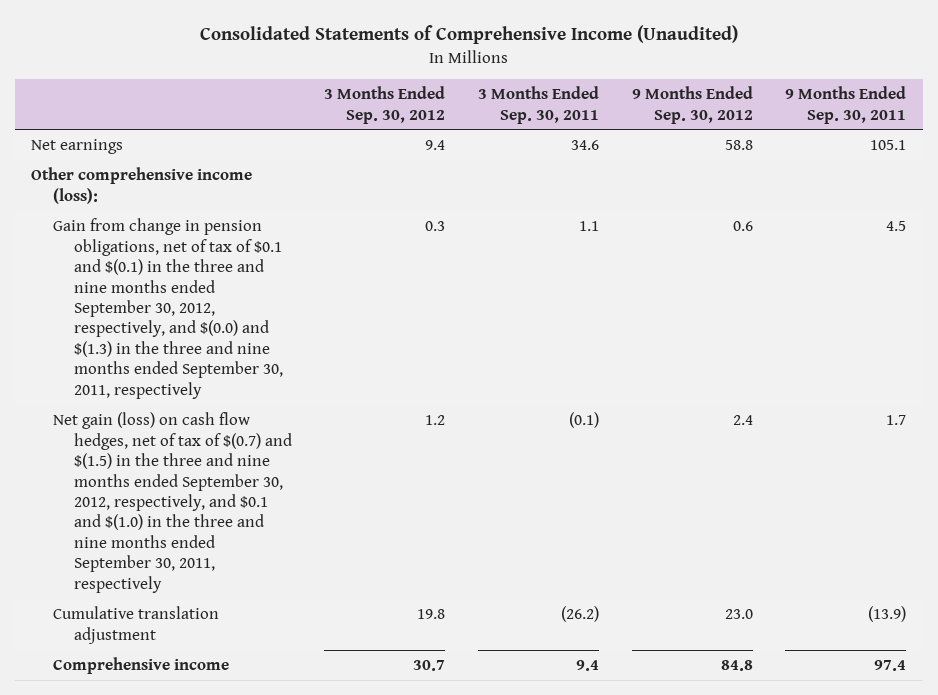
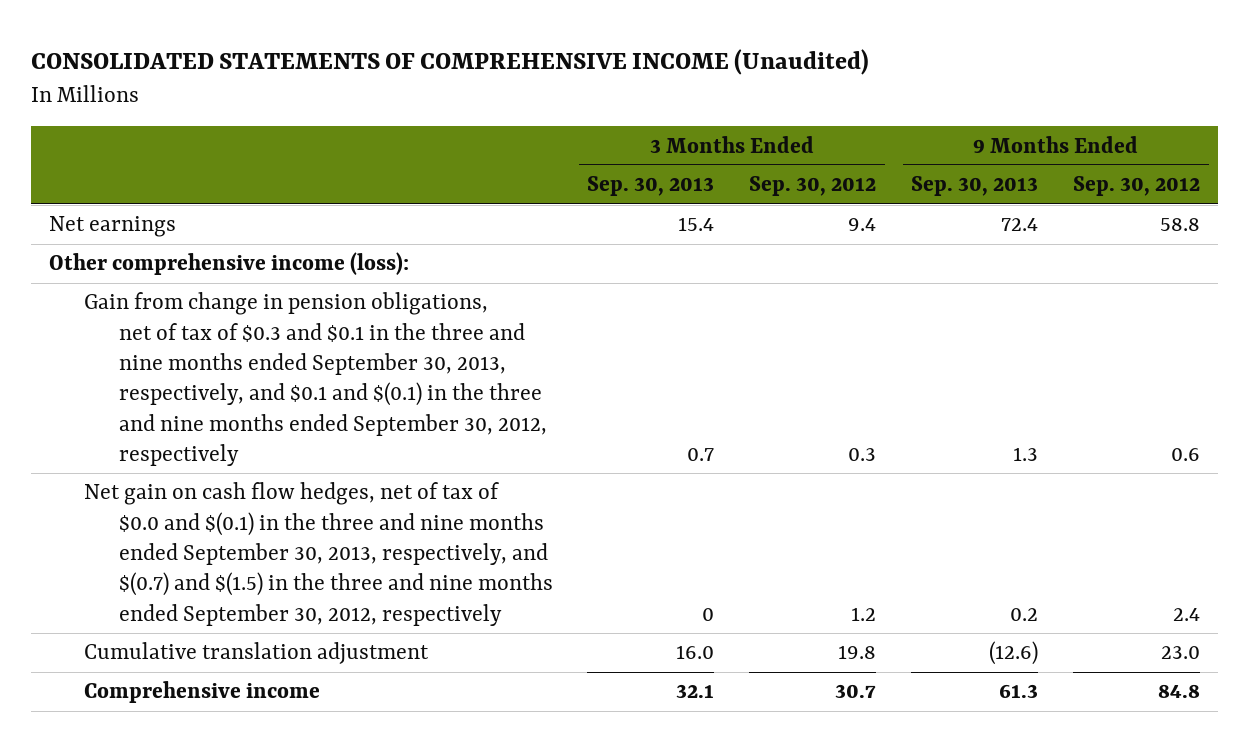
- Consolidated Statements of Comprehensive Income (Unaudited)
+ CONSOLIDATED STATEMENTS OF COMPREHENSIVE INCOME (Unaudited)
- | 3 Months Ended Sep. 30, 2012 | 3 Months Ended Sep. 30, 2011 | 9 Months Ended Sep. 30, 2012 | 9 Months Ended Sep. 30, 2011
+ | 3 Months Ended Sep. 30, 2013 | 3 Months Ended Sep. 30, 2012 | 9 Months Ended Sep. 30, 2013 | 9 Months Ended Sep. 30, 2012
- Gain from change in pension obligations, net of tax of $0.1 and $(0.1) in the three and nine months ended September 30, 2012, respectively, and $(0.0) and $(1.3) in the three and nine months ended September 30, 2011, respectively | 0.3 | 1.1 | 0.6 | 4.5
- Net gain (loss) on cash flow hedges, net of tax of $(0.7) and $(1.5) in the three and nine months ended September 30, 2012, respectively, and $0.1 and $(1.0) in the three and nine months ended September 30, 2011, respectively | 1.2 | (0.1) | 2.4 | 1.7
+ Gain from change in pension obligations, net of tax of $0.3 and $0.1 in the three and nine months ended September 30, 2013, respectively, and $0.1 and $(0.1) in the three and nine months ended September 30, 2012, respectively | 0.7 | 0.3 | 1.3 | 0.6
+ Net gain on cash flow hedges, net of tax of $0.0 and $(0.1) in the three and nine months ended September 30, 2013, respectively, and $(0.7) and $(1.5) in the three and nine months ended September 30, 2012, respectively | 0 | 1.2 | 0.2 | 2.4

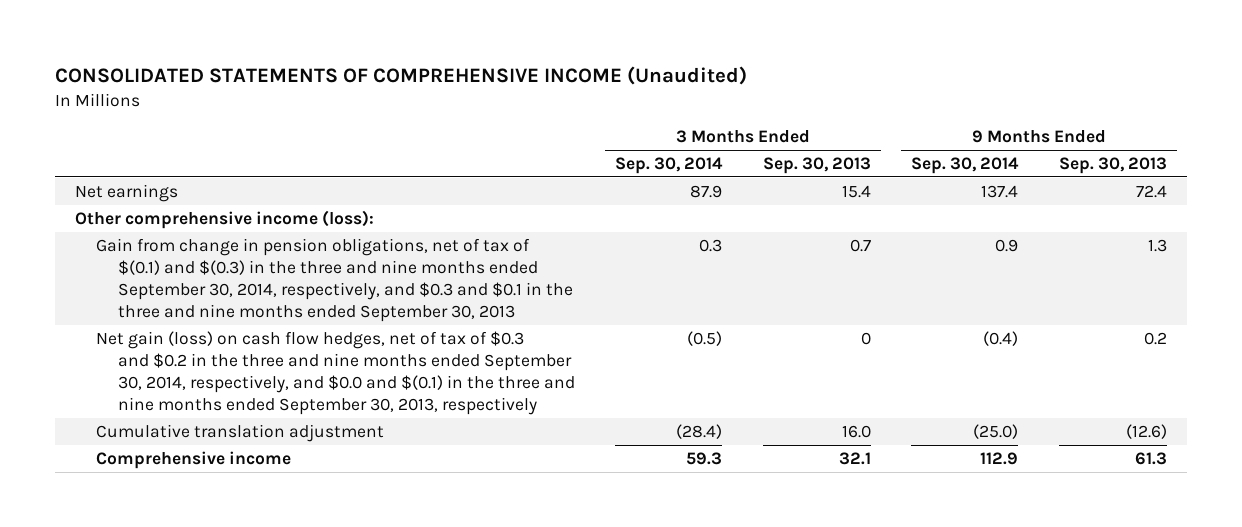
- | 3 Months Ended Sep. 30, 2013 | 3 Months Ended Sep. 30, 2012 | 9 Months Ended Sep. 30, 2013 | 9 Months Ended Sep. 30, 2012
+ | 3 Months Ended Sep. 30, 2014 | 3 Months Ended Sep. 30, 2013 | 9 Months Ended Sep. 30, 2014 | 9 Months Ended Sep. 30, 2013
- Gain from change in pension obligations, net of tax of $0.3 and $0.1 in the three and nine months ended September 30, 2013, respectively, and $0.1 and $(0.1) in the three and nine months ended September 30, 2012, respectively | 0.7 | 0.3 | 1.3 | 0.6
- Net gain on cash flow hedges, net of tax of $0.0 and $(0.1) in the three and nine months ended September 30, 2013, respectively, and $(0.7) and $(1.5) in the three and nine months ended September 30, 2012, respectively | 0 | 1.2 | 0.2 | 2.4
+ Gain from change in pension obligations, net of tax of $(0.1) and $(0.3) in the three and nine months ended September 30, 2014, respectively, and $0.3 and $0.1 in the three and nine months ended September 30, 2013 | 0.3 | 0.7 | 0.9 | 1.3
+ Net gain (loss) on cash flow hedges, net of tax of $0.3 and $0.2 in the three and nine months ended September 30, 2014, respectively, and $0.0 and $(0.1) in the three and nine months ended September 30, 2013, respectively | (0.5) | 0 | (0.4) | 0.2

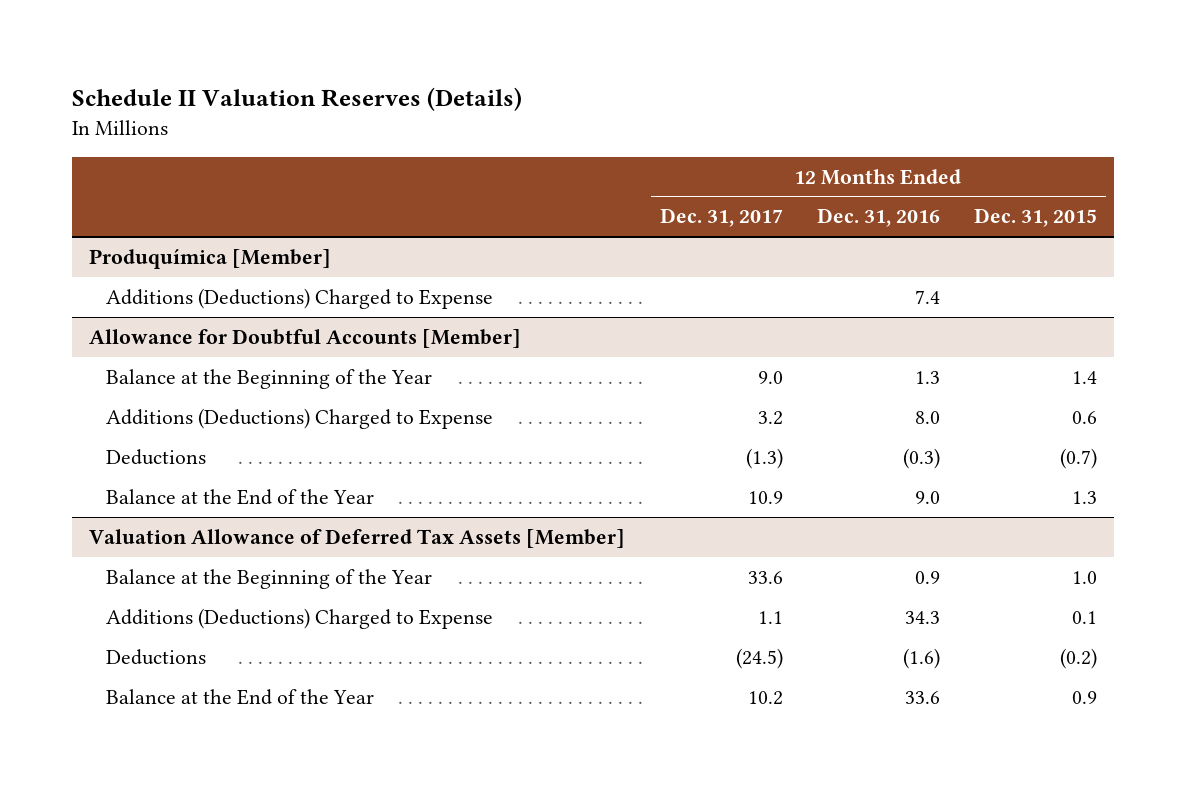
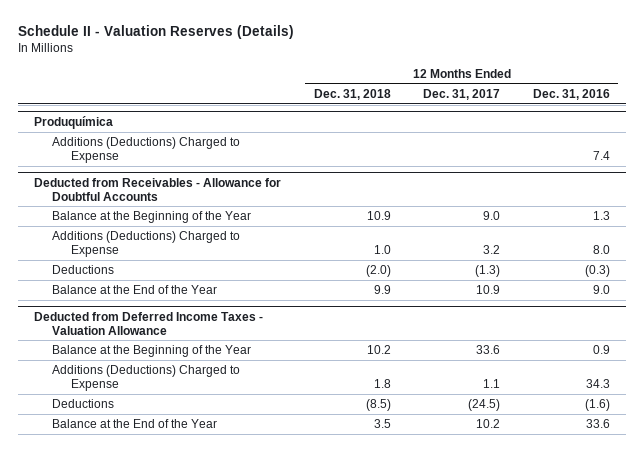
- Schedule II Valuation Reserves (Details)
+ Schedule II - Valuation Reserves (Details)
- | 12 Months Ended Dec. 31, 2017 | 12 Months Ended Dec. 31, 2016 | 12 Months Ended Dec. 31, 2015
+ | 12 Months Ended Dec. 31, 2018 | 12 Months Ended Dec. 31, 2017 | 12 Months Ended Dec. 31, 2016
- Produquímica [Member]
+ Produquímica
- Allowance for Doubtful Accounts [Member]
+ Deducted from Receivables - Allowance for Doubtful Accounts
- Valuation Allowance of Deferred Tax Assets [Member]
+ Deducted from Deferred Income Taxes - Valuation Allowance

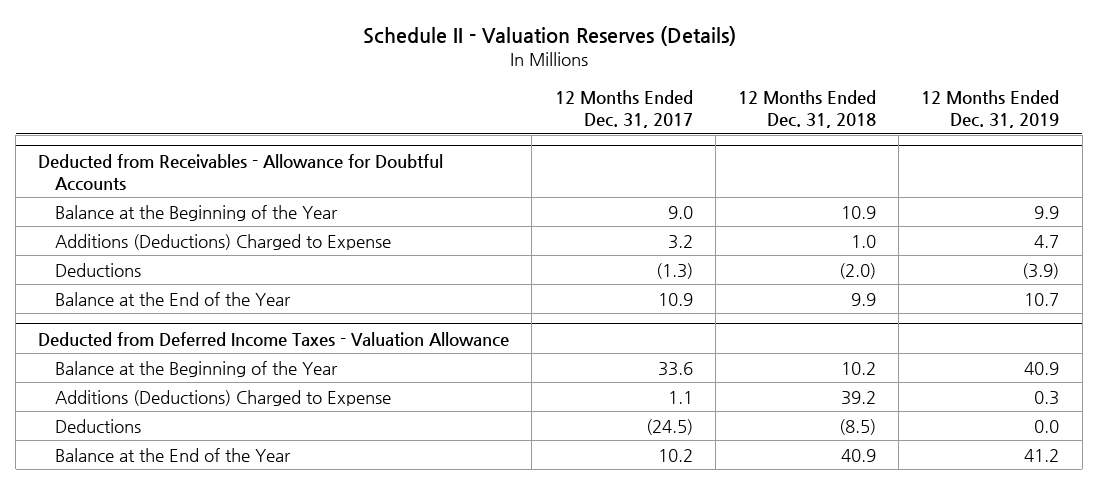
- | 12 Months Ended Dec. 31, 2018 | 12 Months Ended Dec. 31, 2017 | 12 Months Ended Dec. 31, 2016
+ | 12 Months Ended Dec. 31, 2017 | 12 Months Ended Dec. 31, 2018 | 12 Months Ended Dec. 31, 2019
- Produquímica
- Additions (Deductions) Charged to Expense | | | 7.4
@ Deducted from Deferred Income Taxes - Valuation Allowance
- Additions (Deductions) Charged to Expense | 1.8 | 1.1 | 34.3
+ Additions (Deductions) Charged to Expense | 1.1 | 39.2 | 0.3
- Balance at the End of the Year | 3.5 | 10.2 | 33.6
+ Balance at the End of the Year | 10.2 | 40.9 | 41.2

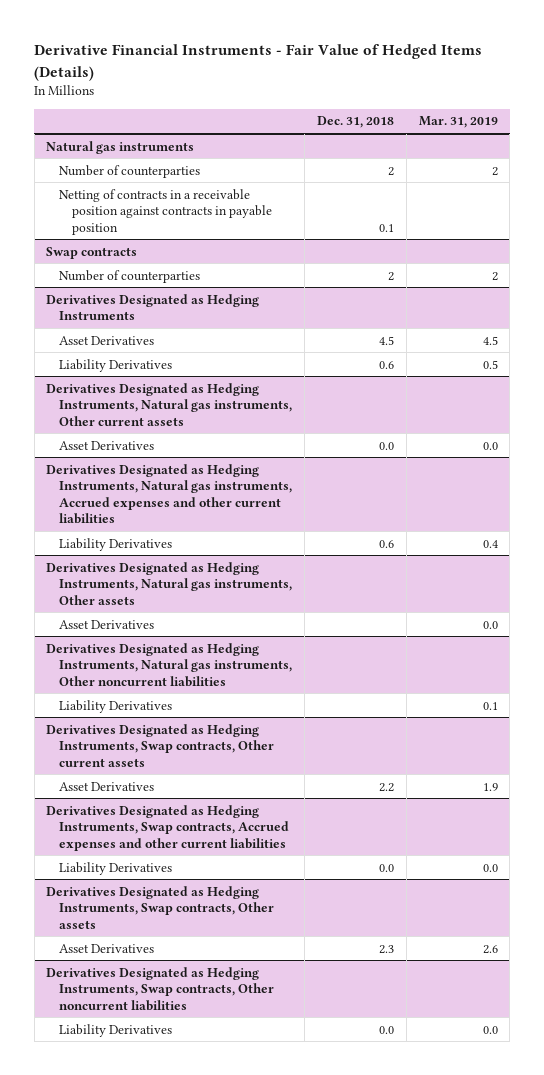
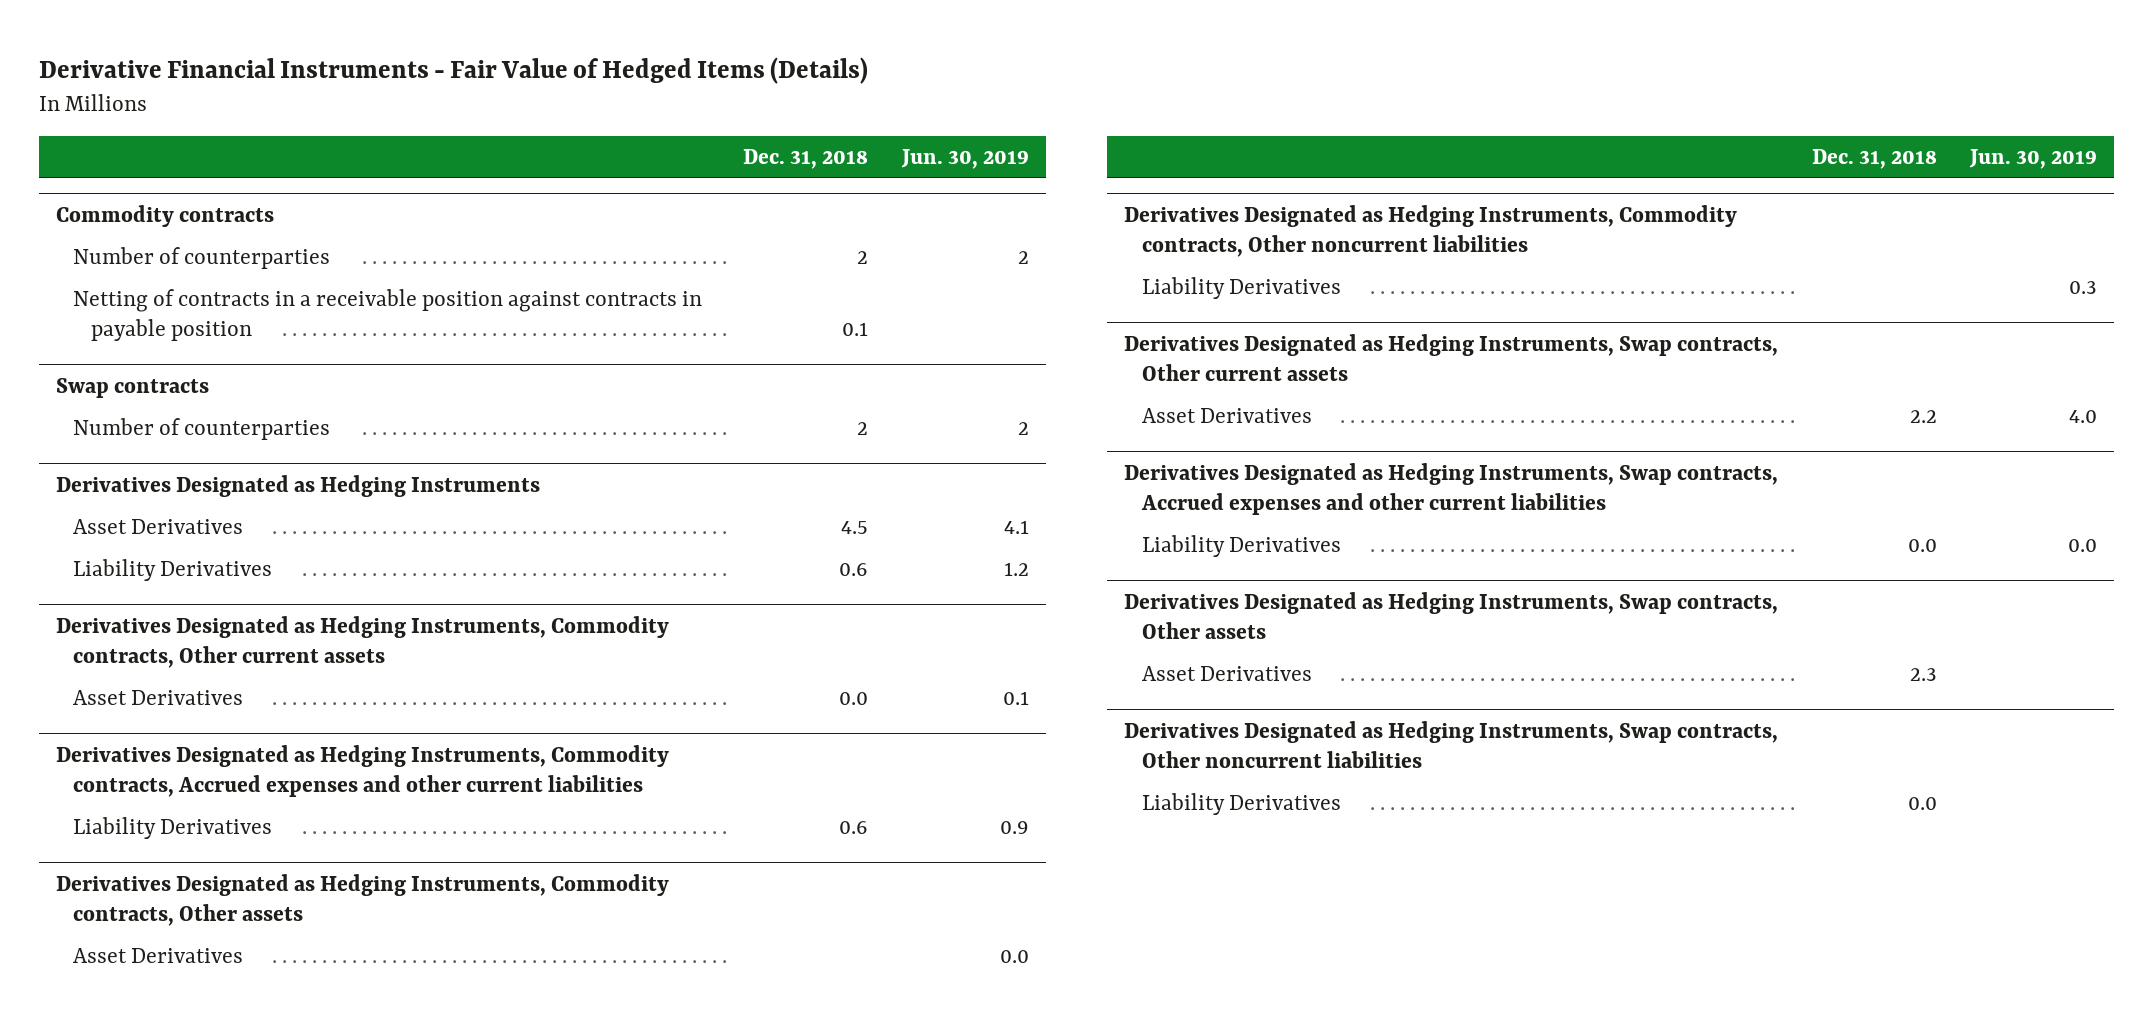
- | Dec. 31, 2018 | Mar. 31, 2019
+ | Dec. 31, 2018 | Jun. 30, 2019
- Natural gas instruments
+ Commodity contracts
- Derivatives Designated as Hedging Instruments, Natural gas instruments, Other current assets
+ Derivatives Designated as Hedging Instruments, Commodity contracts, Other current assets
- Derivatives Designated as Hedging Instruments, Natural gas instruments, Accrued expenses and other current liabilities
+ Derivatives Designated as Hedging Instruments, Commodity contracts, Accrued expenses and other current liabilities
- Derivatives Designated as Hedging Instruments, Natural gas instruments, Other assets
+ Derivatives Designated as Hedging Instruments, Commodity contracts, Other assets
- Derivatives Designated as Hedging Instruments, Natural gas instruments, Other noncurrent liabilities
+ Derivatives Designated as Hedging Instruments, Commodity contracts, Other noncurrent liabilities

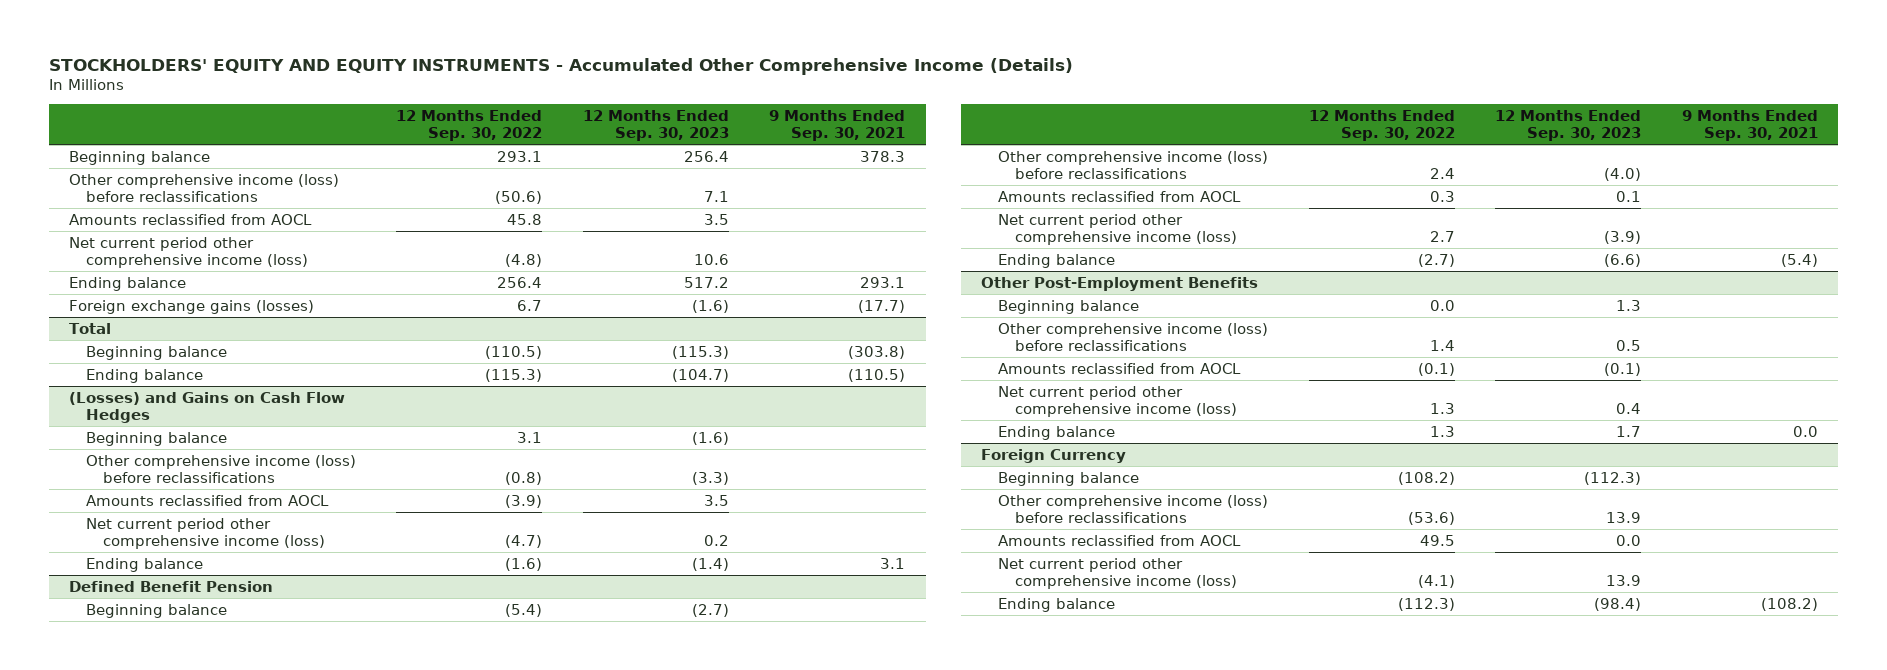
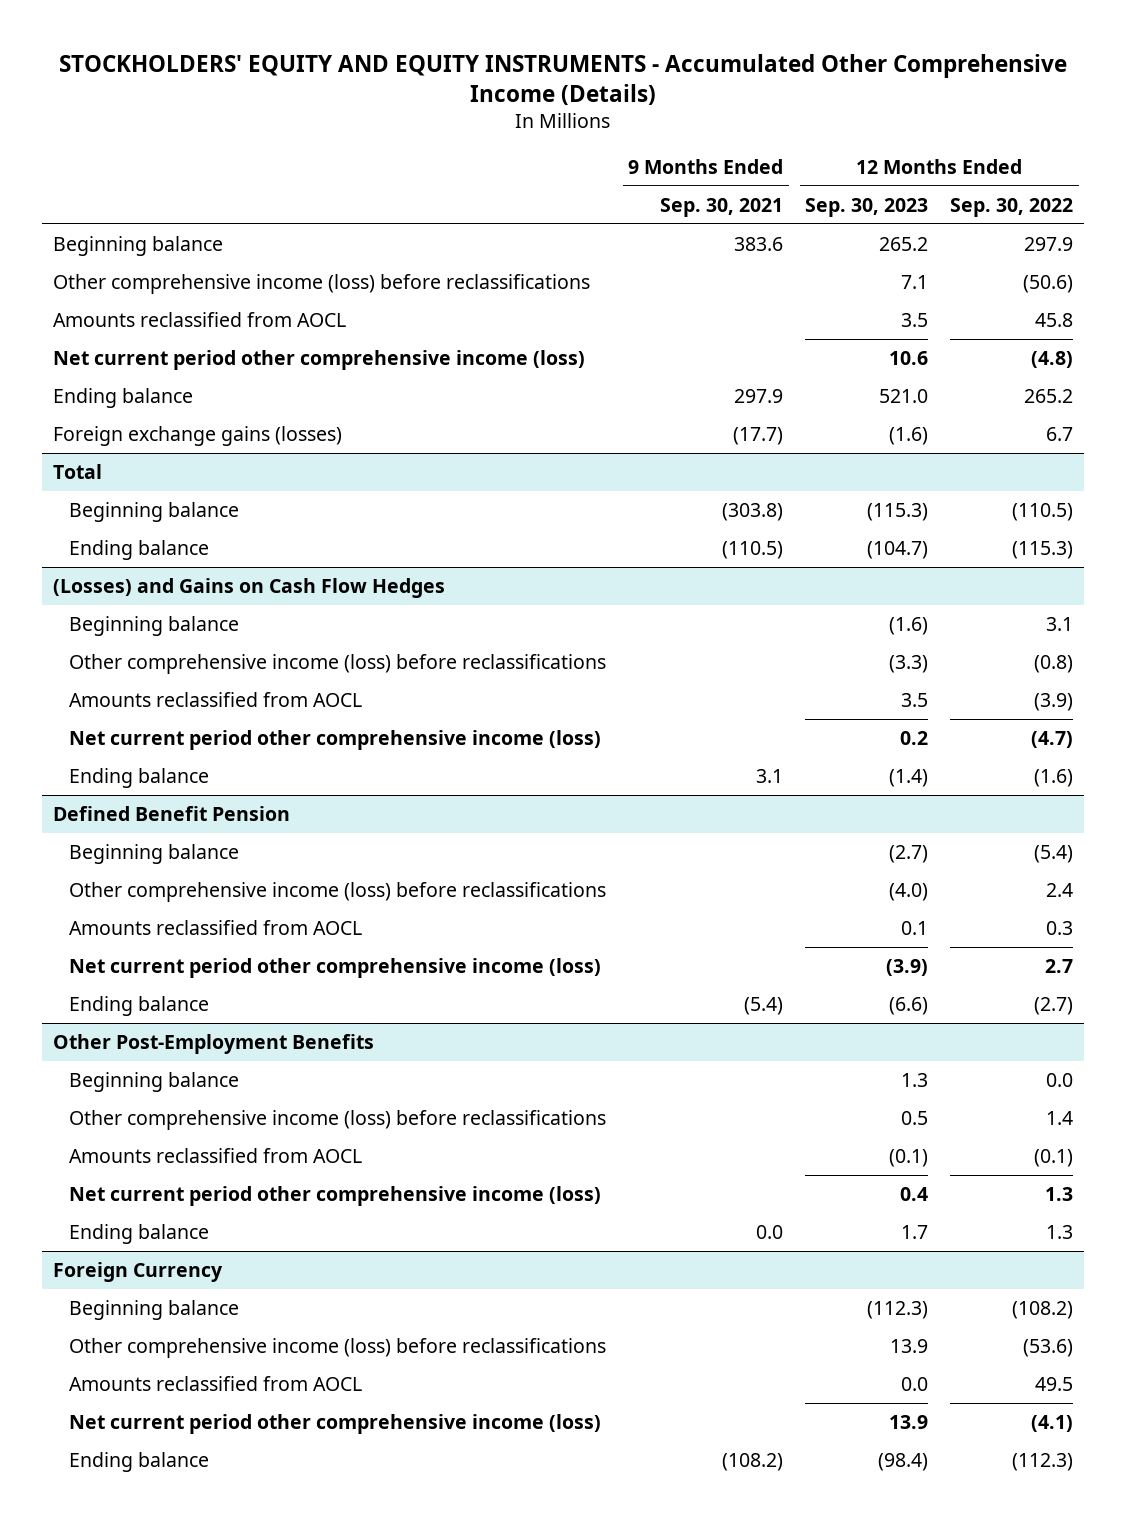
- | 12 Months Ended Sep. 30, 2022 | 12 Months Ended Sep. 30, 2023 | 9 Months Ended Sep. 30, 2021
+ | 9 Months Ended Sep. 30, 2021 | 12 Months Ended Sep. 30, 2023 | 12 Months Ended Sep. 30, 2022
- Beginning balance | 293.1 | 256.4 | 378.3
+ Beginning balance | 383.6 | 265.2 | 297.9
- Ending balance | 256.4 | 517.2 | 293.1
+ Ending balance | 297.9 | 521.0 | 265.2

